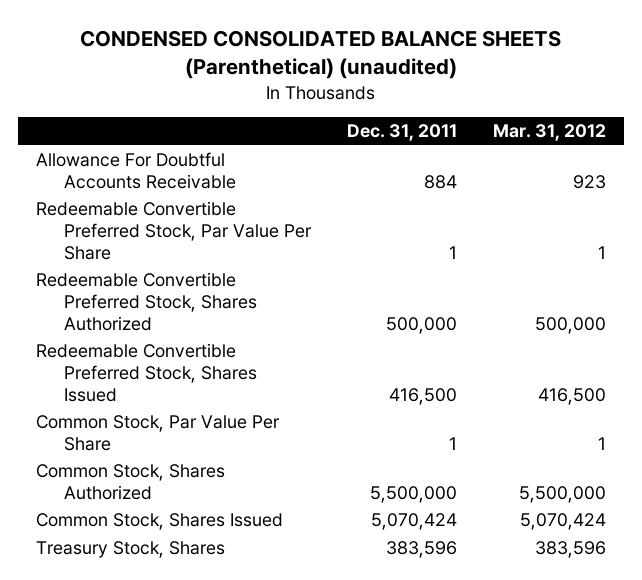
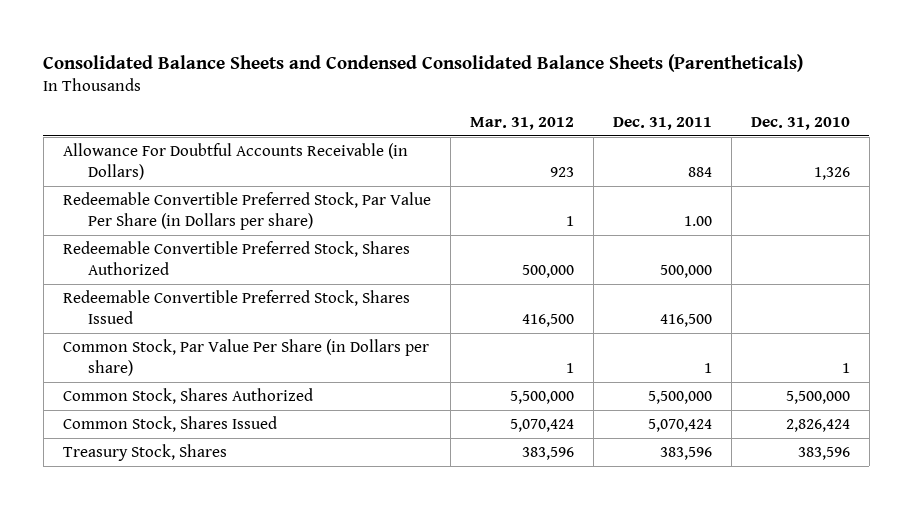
- CONDENSED CONSOLIDATED BALANCE SHEETS (Parenthetical) (unaudited)
+ Consolidated Balance Sheets and Condensed Consolidated Balance Sheets (Parentheticals)
- | Dec. 31, 2011 | Mar. 31, 2012
+ | Mar. 31, 2012 | Dec. 31, 2011 | Dec. 31, 2010
- Allowance For Doubtful Accounts Receivable | 884 | 923
- Redeemable Convertible Preferred Stock, Par Value Per Share | 1 | 1
+ Allowance For Doubtful Accounts Receivable (in Dollars) | 923 | 884 | 1,326
+ Redeemable Convertible Preferred Stock, Par Value Per Share (in Dollars per share) | 1 | 1.00 |
- Common Stock, Par Value Per Share | 1 | 1
+ Common Stock, Par Value Per Share (in Dollars per share) | 1 | 1 | 1

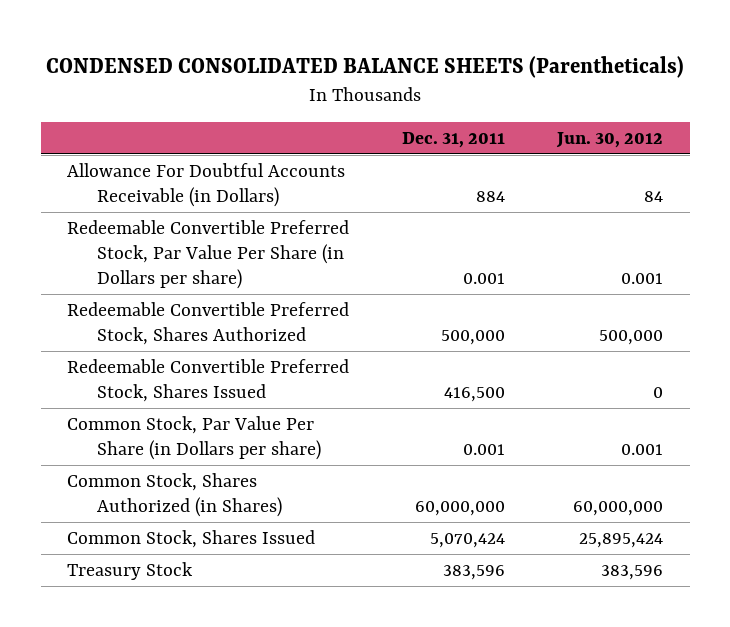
- Consolidated Balance Sheets and Condensed Consolidated Balance Sheets (Parentheticals)
+ CONDENSED CONSOLIDATED BALANCE SHEETS (Parentheticals)
- | Mar. 31, 2012 | Dec. 31, 2011 | Dec. 31, 2010
+ | Dec. 31, 2011 | Jun. 30, 2012
- Redeemable Convertible Preferred Stock, Par Value Per Share (in Dollars per share) | 1 | 1.00 |
+ Redeemable Convertible Preferred Stock, Par Value Per Share (in Dollars per share) | 0.001 | 0.001
- Common Stock, Par Value Per Share (in Dollars per share) | 1 | 1 | 1
- Common Stock, Shares Authorized | 5,500,000 | 5,500,000 | 5,500,000
+ Common Stock, Par Value Per Share (in Dollars per share) | 0.001 | 0.001
+ Common Stock, Shares Authorized (in Shares) | 60,000,000 | 60,000,000
- Treasury Stock, Shares | 383,596 | 383,596 | 383,596
+ Treasury Stock | 383,596 | 383,596

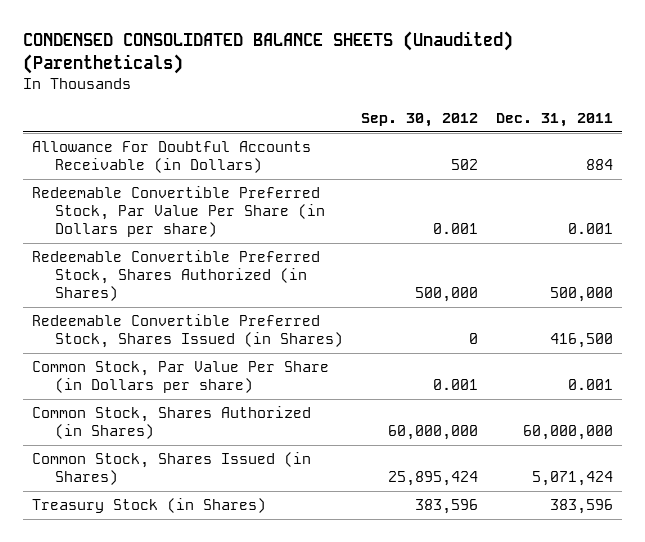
- CONDENSED CONSOLIDATED BALANCE SHEETS (Parentheticals)
+ CONDENSED CONSOLIDATED BALANCE SHEETS (Unaudited) (Parentheticals)
- | Dec. 31, 2011 | Jun. 30, 2012
+ | Sep. 30, 2012 | Dec. 31, 2011
- Redeemable Convertible Preferred Stock, Shares Authorized | 500,000 | 500,000
- Redeemable Convertible Preferred Stock, Shares Issued | 416,500 | 0
+ Redeemable Convertible Preferred Stock, Shares Authorized (in Shares) | 500,000 | 500,000
+ Redeemable Convertible Preferred Stock, Shares Issued (in Shares) | 0 | 416,500
- Common Stock, Shares Issued | 5,070,424 | 25,895,424
- Treasury Stock | 383,596 | 383,596
+ Common Stock, Shares Issued (in Shares) | 25,895,424 | 5,071,424
+ Treasury Stock (in Shares) | 383,596 | 383,596

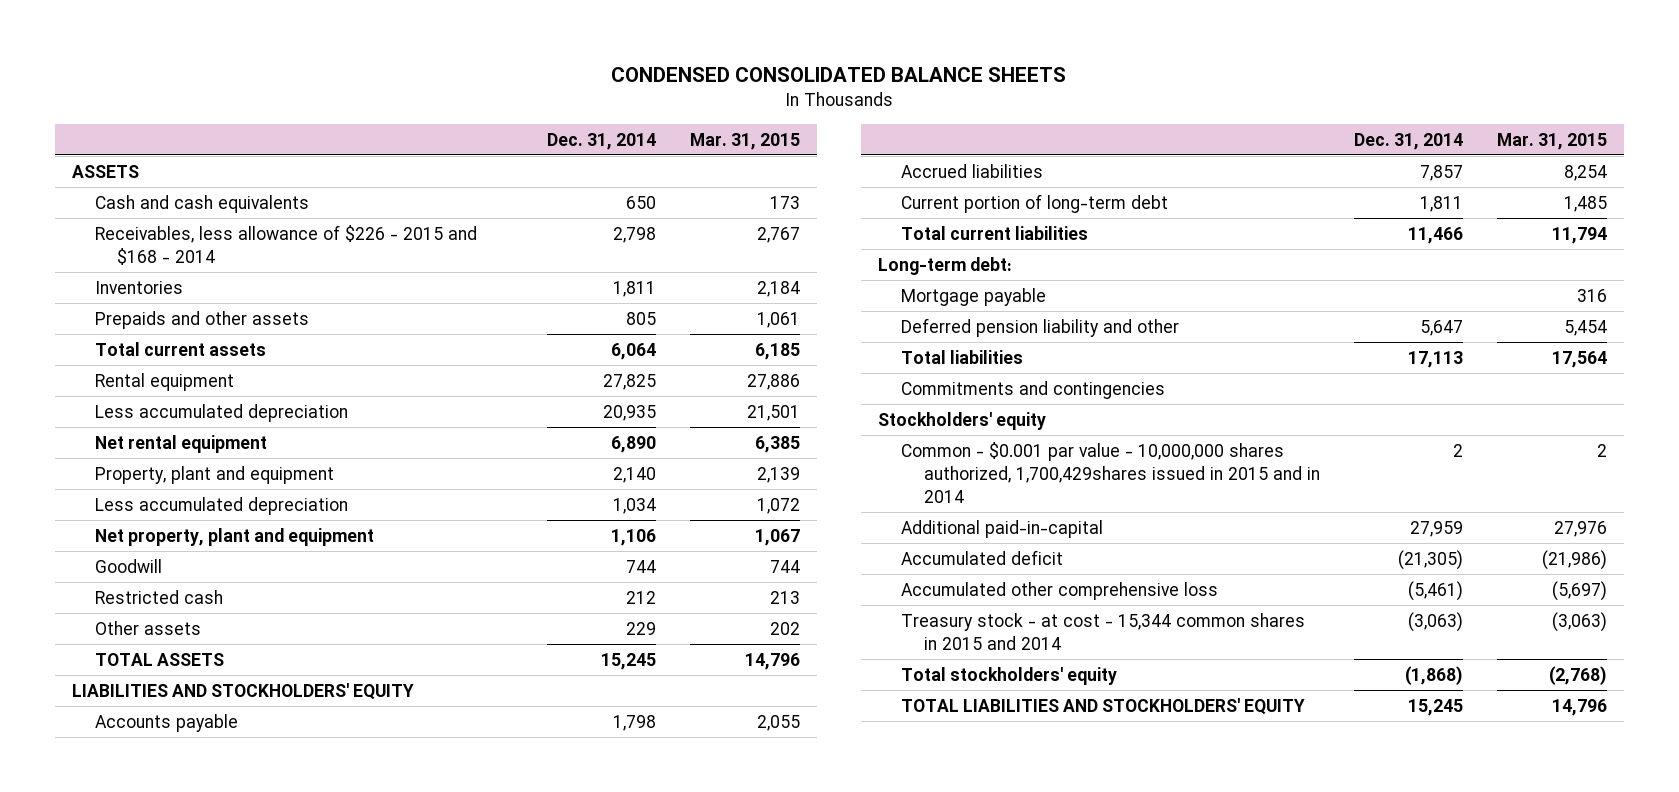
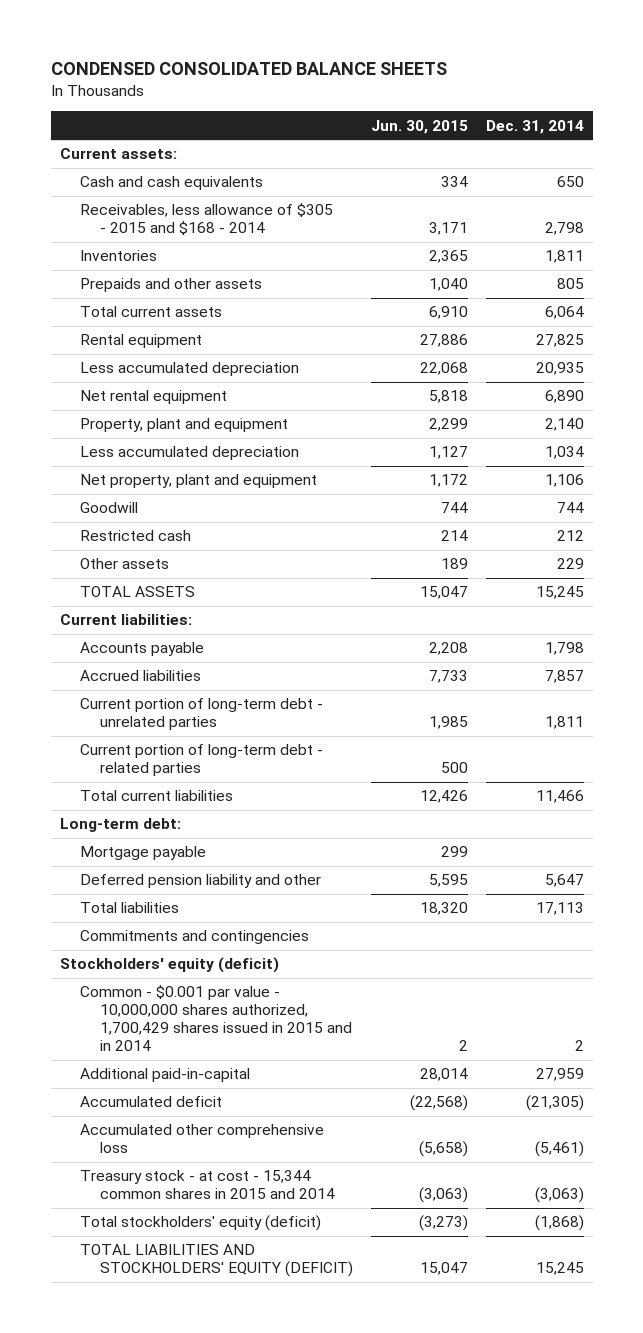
- | Dec. 31, 2014 | Mar. 31, 2015
+ | Jun. 30, 2015 | Dec. 31, 2014
- ASSETS
+ Current assets:
- Receivables, less allowance of $226 - 2015 and $168 - 2014 | 2,798 | 2,767
+ Receivables, less allowance of $305 - 2015 and $168 - 2014 | 3,171 | 2,798
- LIABILITIES AND STOCKHOLDERS' EQUITY
+ Current liabilities:
- Current portion of long-term debt | 1,811 | 1,485
+ Current portion of long-term debt - unrelated parties | 1,985 | 1,811
+ Current portion of long-term debt - related parties | 500 |
- Stockholders' equity
- Common - $0.001 par value - 10,000,000 shares authorized, 1,700,429shares issued in 2015 and in 2014 | 2 | 2
+ Stockholders' equity (deficit)
+ Common - $0.001 par value - 10,000,000 shares authorized, 1,700,429 shares issued in 2015 and in 2014 | 2 | 2
- Total stockholders' equity | (1,868) | (2,768)
- TOTAL LIABILITIES AND STOCKHOLDERS' EQUITY | 15,245 | 14,796
+ Total stockholders' equity (deficit) | (3,273) | (1,868)
+ TOTAL LIABILITIES AND STOCKHOLDERS' EQUITY (DEFICIT) | 15,047 | 15,245

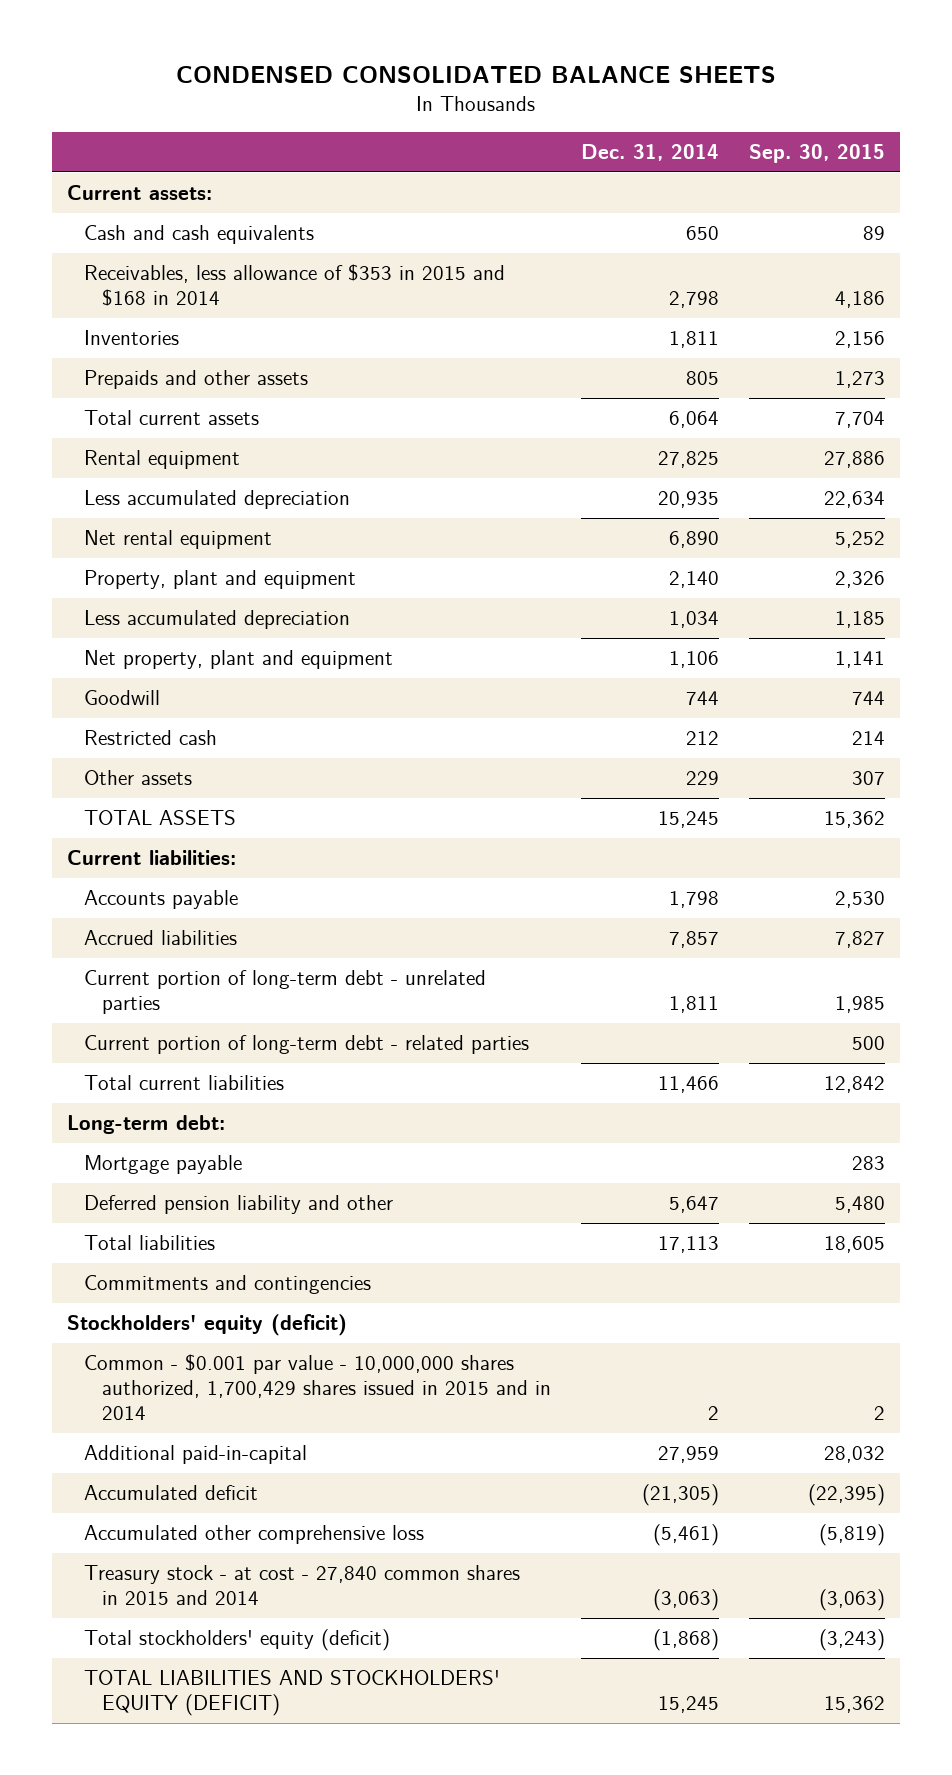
- | Jun. 30, 2015 | Dec. 31, 2014
+ | Dec. 31, 2014 | Sep. 30, 2015
- Receivables, less allowance of $305 - 2015 and $168 - 2014 | 3,171 | 2,798
+ Receivables, less allowance of $353 in 2015 and $168 in 2014 | 2,798 | 4,186
- Treasury stock - at cost - 15,344 common shares in 2015 and 2014 | (3,063) | (3,063)
+ Treasury stock - at cost - 27,840 common shares in 2015 and 2014 | (3,063) | (3,063)

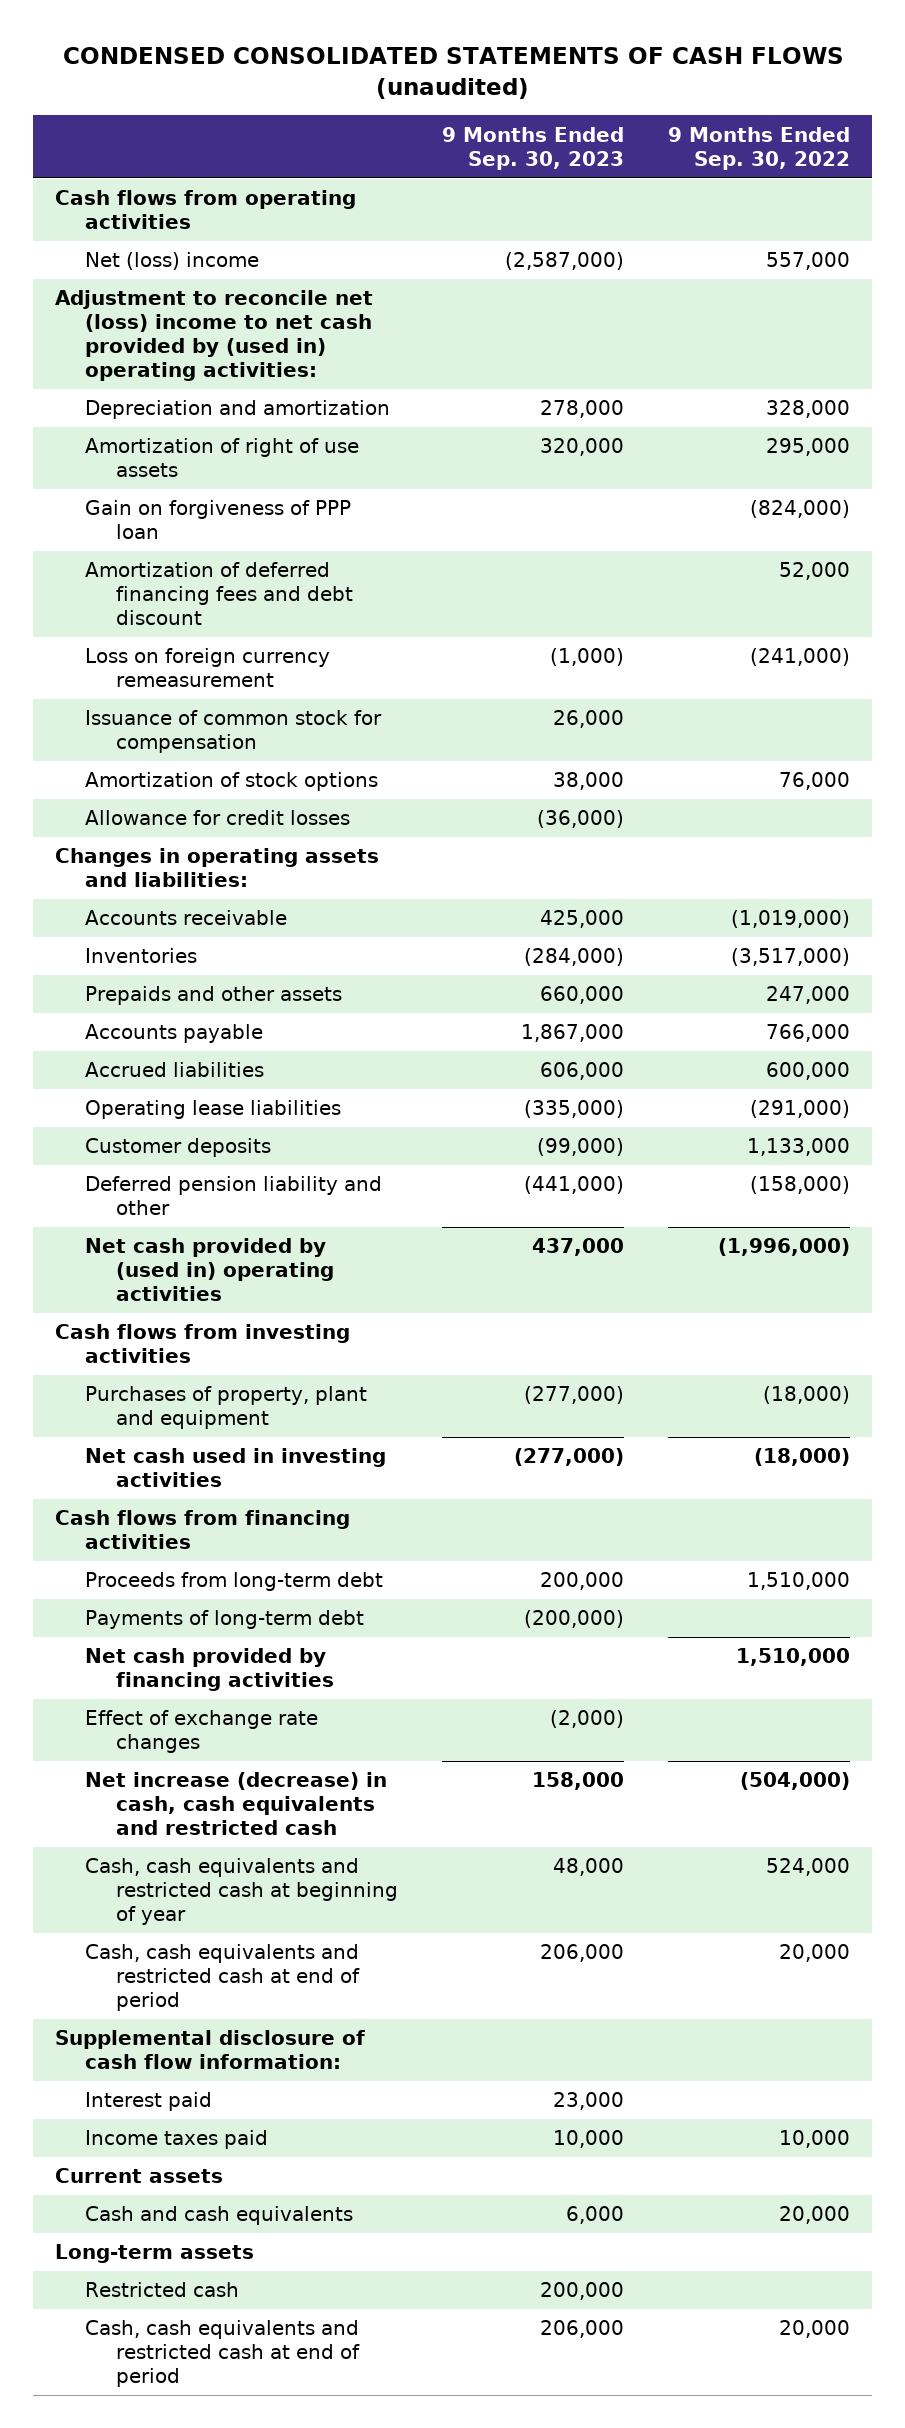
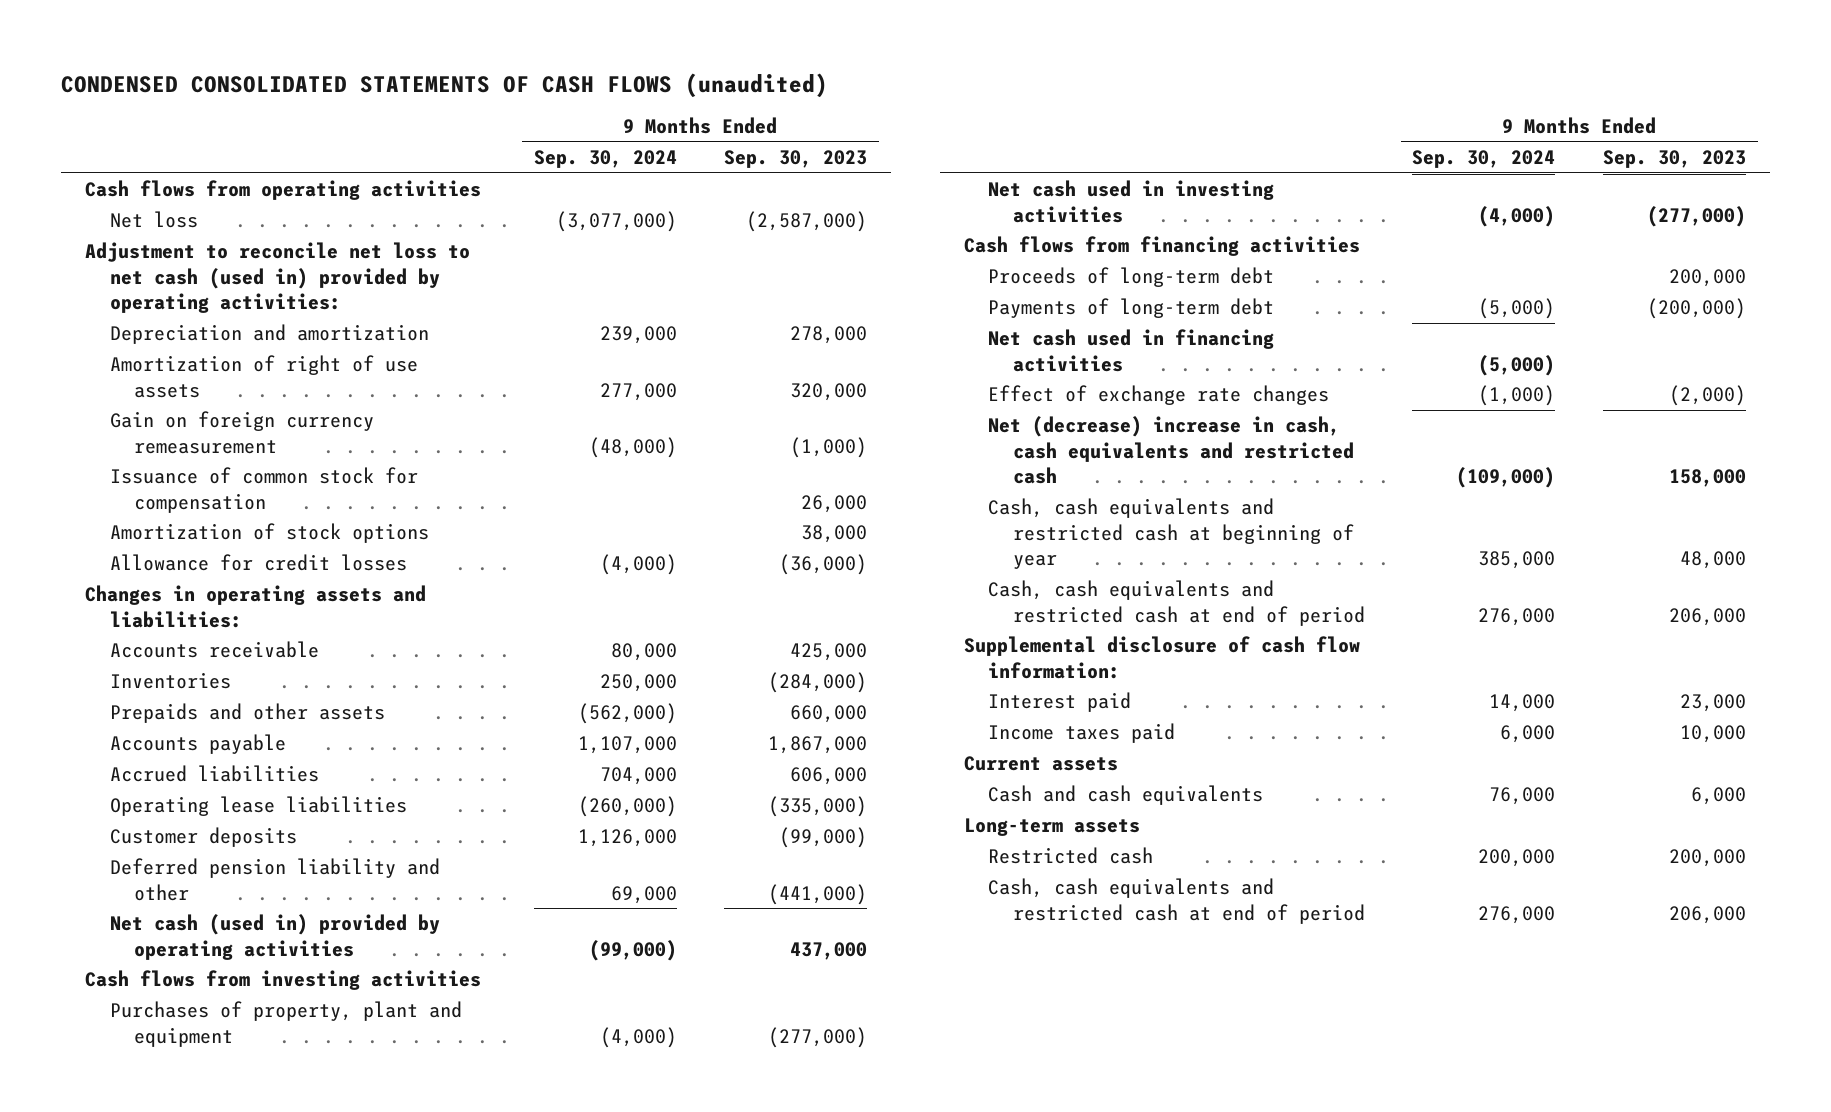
- | 9 Months Ended Sep. 30, 2023 | 9 Months Ended Sep. 30, 2022
+ | 9 Months Ended Sep. 30, 2024 | 9 Months Ended Sep. 30, 2023
- Net (loss) income | (2,587,000) | 557,000
- Adjustment to reconcile net (loss) income to net cash provided by (used in) operating activities:
+ Net loss | (3,077,000) | (2,587,000)
+ Adjustment to reconcile net loss to net cash (used in) provided by operating activities:
- Gain on forgiveness of PPP loan | | (824,000)
- Amortization of deferred financing fees and debt discount | | 52,000
- Loss on foreign currency remeasurement | (1,000) | (241,000)
+ Gain on foreign currency remeasurement | (48,000) | (1,000)
- Net cash provided by (used in) operating activities | 437,000 | (1,996,000)
+ Net cash (used in) provided by operating activities | (99,000) | 437,000
- Proceeds from long-term debt | 200,000 | 1,510,000
+ Proceeds of long-term debt | | 200,000
- Net cash provided by financing activities | | 1,510,000
+ Net cash used in financing activities | (5,000) |
- Net increase (decrease) in cash, cash equivalents and restricted cash | 158,000 | (504,000)
+ Net (decrease) increase in cash, cash equivalents and restricted cash | (109,000) | 158,000

